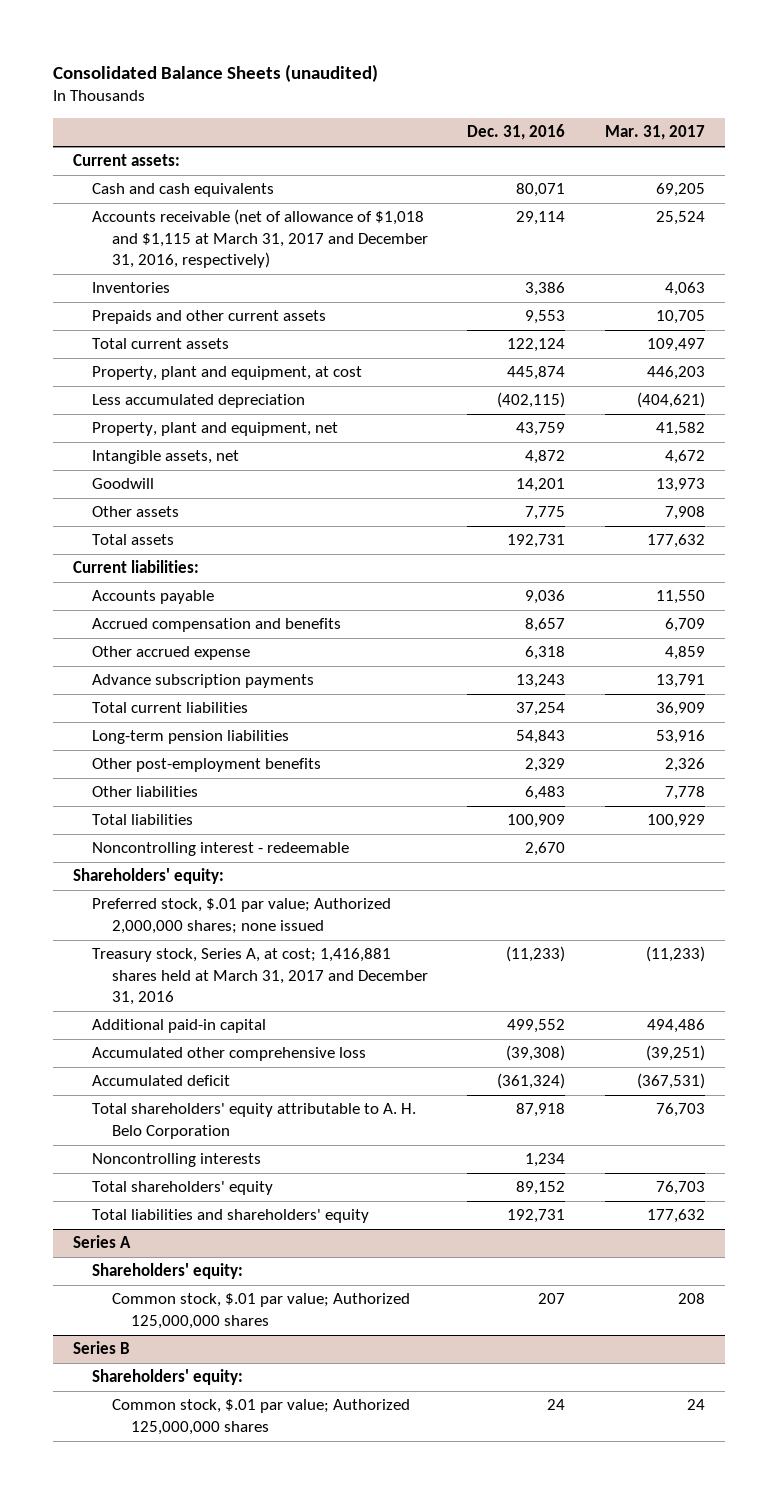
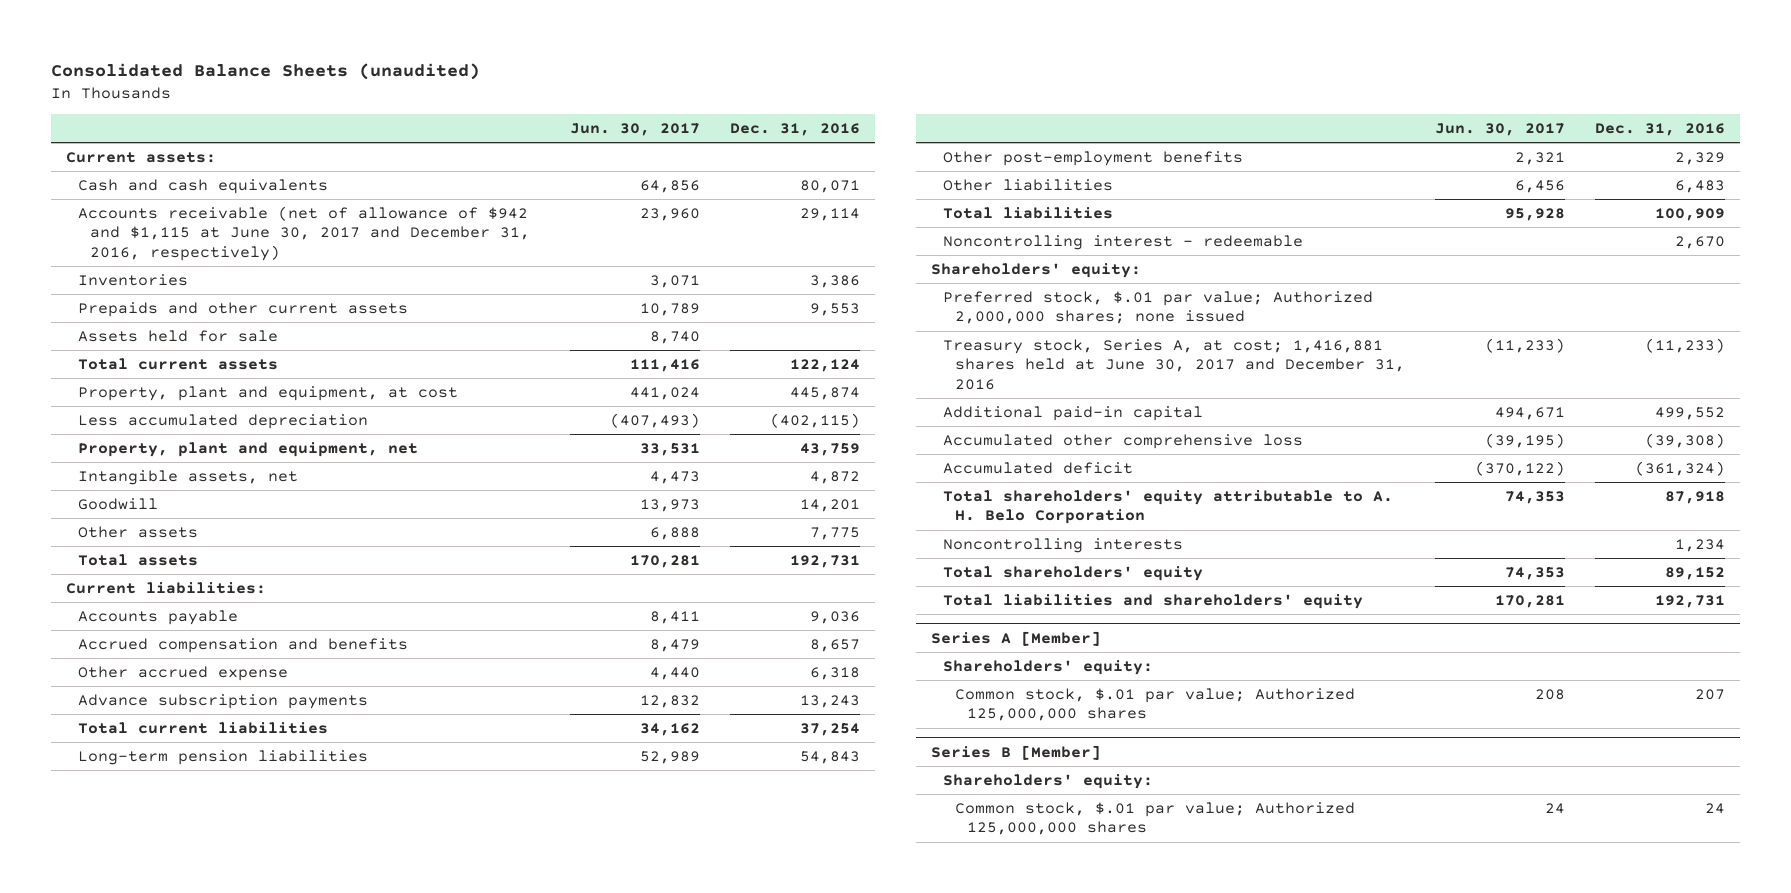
- | Dec. 31, 2016 | Mar. 31, 2017
+ | Jun. 30, 2017 | Dec. 31, 2016
- Accounts receivable (net of allowance of $1,018 and $1,115 at March 31, 2017 and December 31, 2016, respectively) | 29,114 | 25,524
+ Accounts receivable (net of allowance of $942 and $1,115 at June 30, 2017 and December 31, 2016, respectively) | 23,960 | 29,114
+ Assets held for sale | 8,740 |
- Treasury stock, Series A, at cost; 1,416,881 shares held at March 31, 2017 and December 31, 2016 | (11,233) | (11,233)
+ Treasury stock, Series A, at cost; 1,416,881 shares held at June 30, 2017 and December 31, 2016 | (11,233) | (11,233)
- Series A
+ Series A [Member]
- Series B
+ Series B [Member]

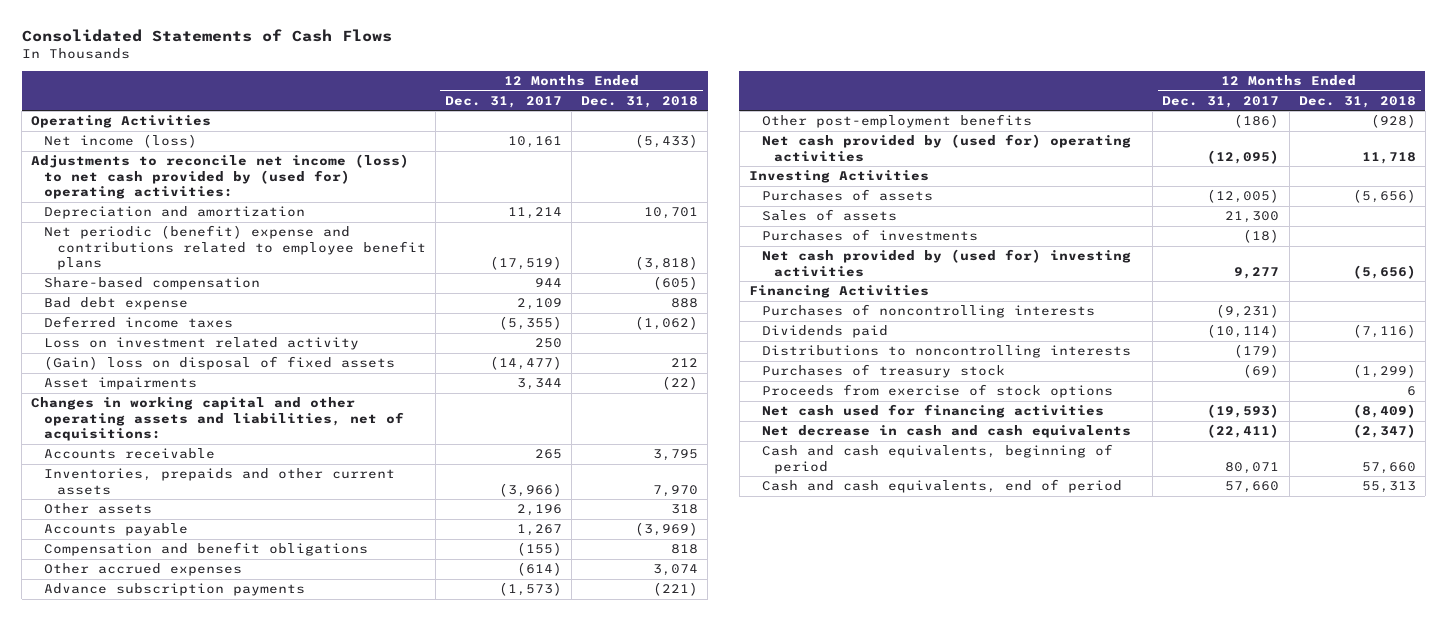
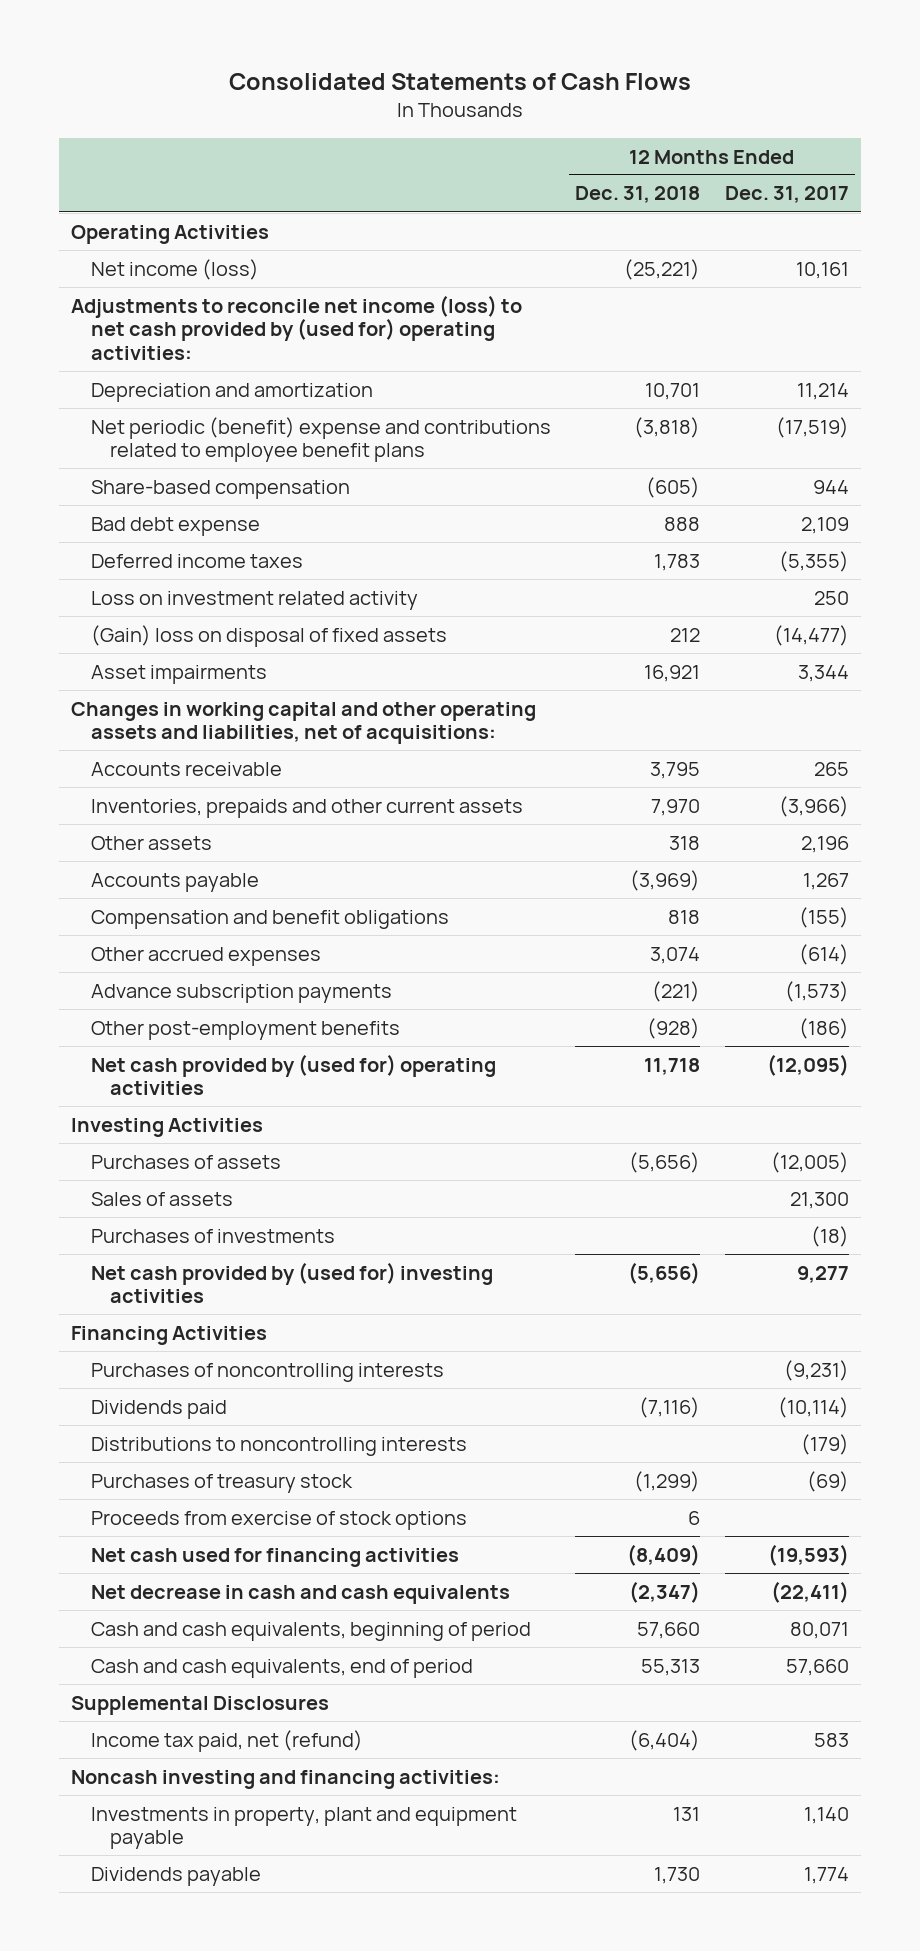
- | 12 Months Ended Dec. 31, 2017 | 12 Months Ended Dec. 31, 2018
+ | 12 Months Ended Dec. 31, 2018 | 12 Months Ended Dec. 31, 2017
- Net income (loss) | 10,161 | (5,433)
+ Net income (loss) | (25,221) | 10,161
- Deferred income taxes | (5,355) | (1,062)
+ Deferred income taxes | 1,783 | (5,355)
- Asset impairments | 3,344 | (22)
+ Asset impairments | 16,921 | 3,344
+ Supplemental Disclosures
+ Income tax paid, net (refund) | (6,404) | 583
+ Noncash investing and financing activities:
+ Investments in property, plant and equipment payable | 131 | 1,140
+ Dividends payable | 1,730 | 1,774

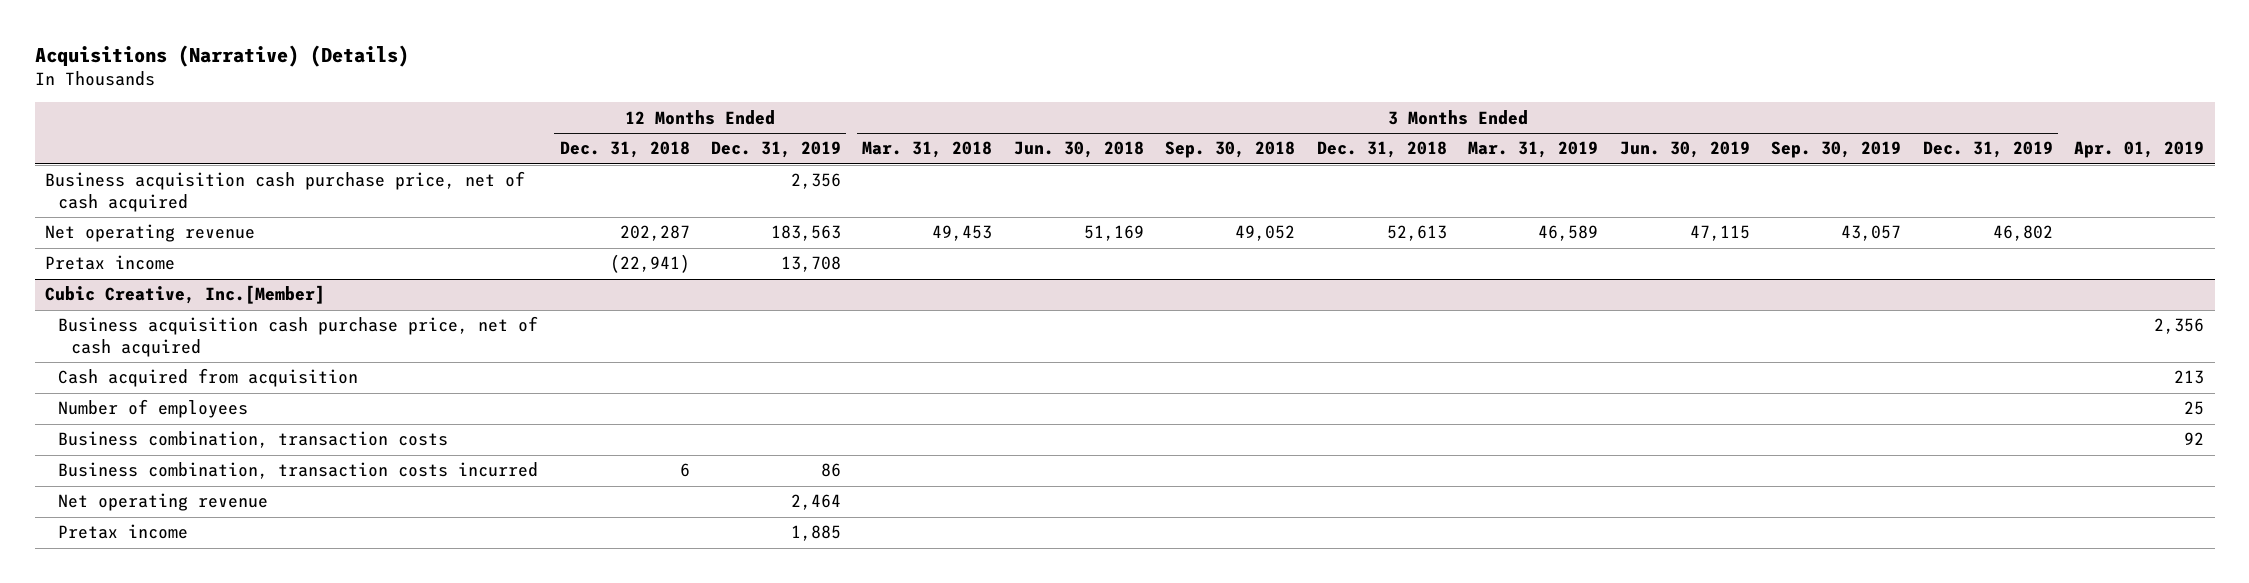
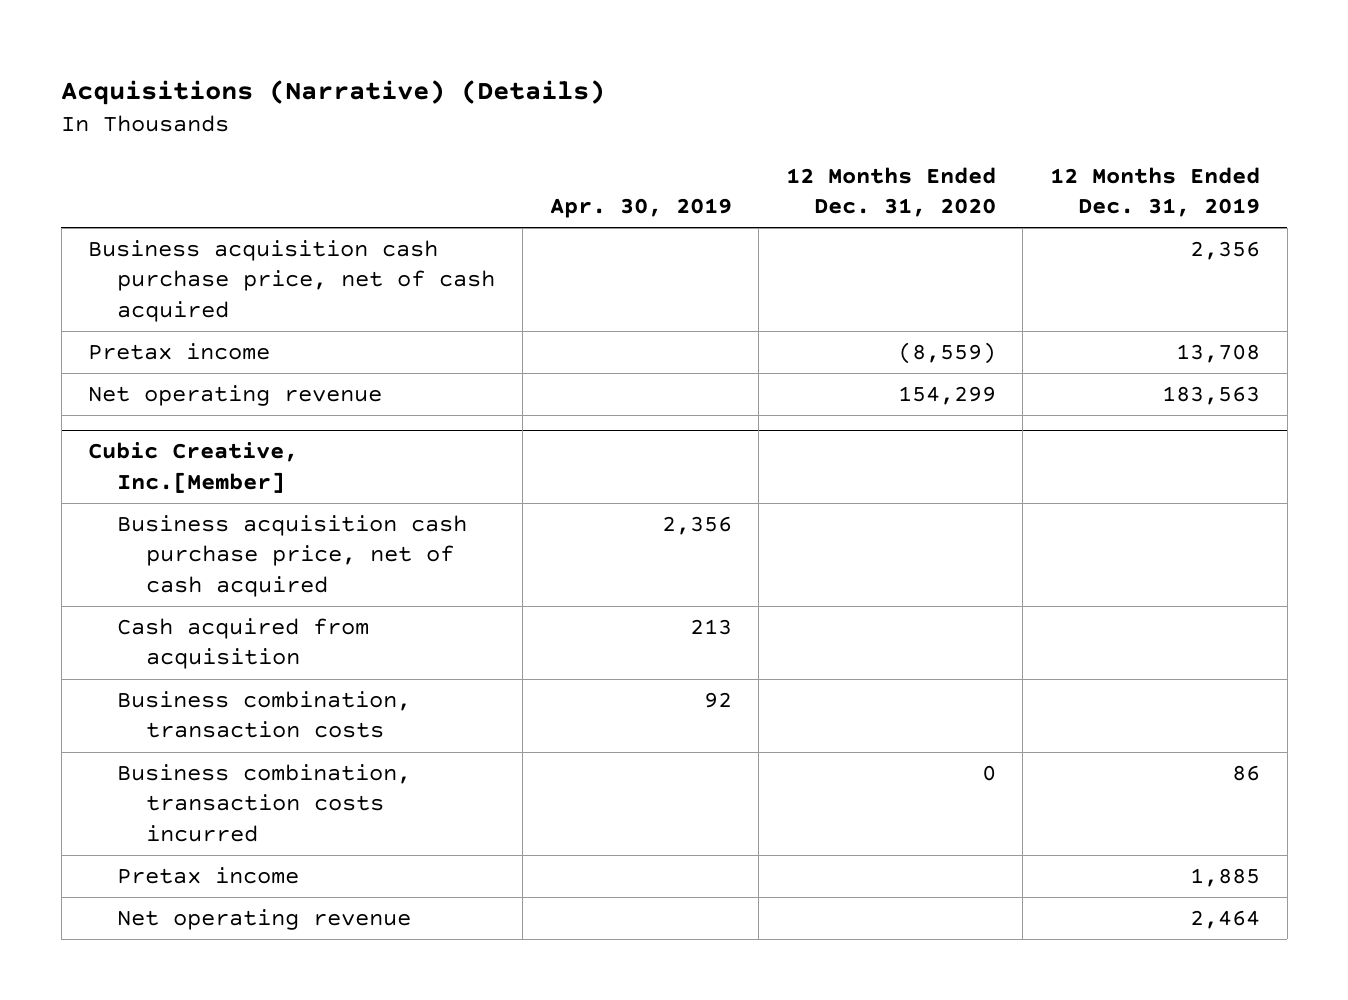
- | 12 Months Ended Dec. 31, 2018 | 12 Months Ended Dec. 31, 2019 | 3 Months Ended Mar. 31, 2018 | 3 Months Ended Jun. 30, 2018 | 3 Months Ended Sep. 30, 2018 | 3 Months Ended Dec. 31, 2018 | 3 Months Ended Mar. 31, 2019 | 3 Months Ended Jun. 30, 2019 | 3 Months Ended Sep. 30, 2019 | 3 Months Ended Dec. 31, 2019 | Apr. 01, 2019
+ | Apr. 30, 2019 | 12 Months Ended Dec. 31, 2020 | 12 Months Ended Dec. 31, 2019
moved down: Net operating revenue | | 154,299 | 183,563
@ Cubic Creative, Inc.[Member]
- Number of employees | | | | | | | | | | | 25
moved down: Net operating revenue | | | 2,464

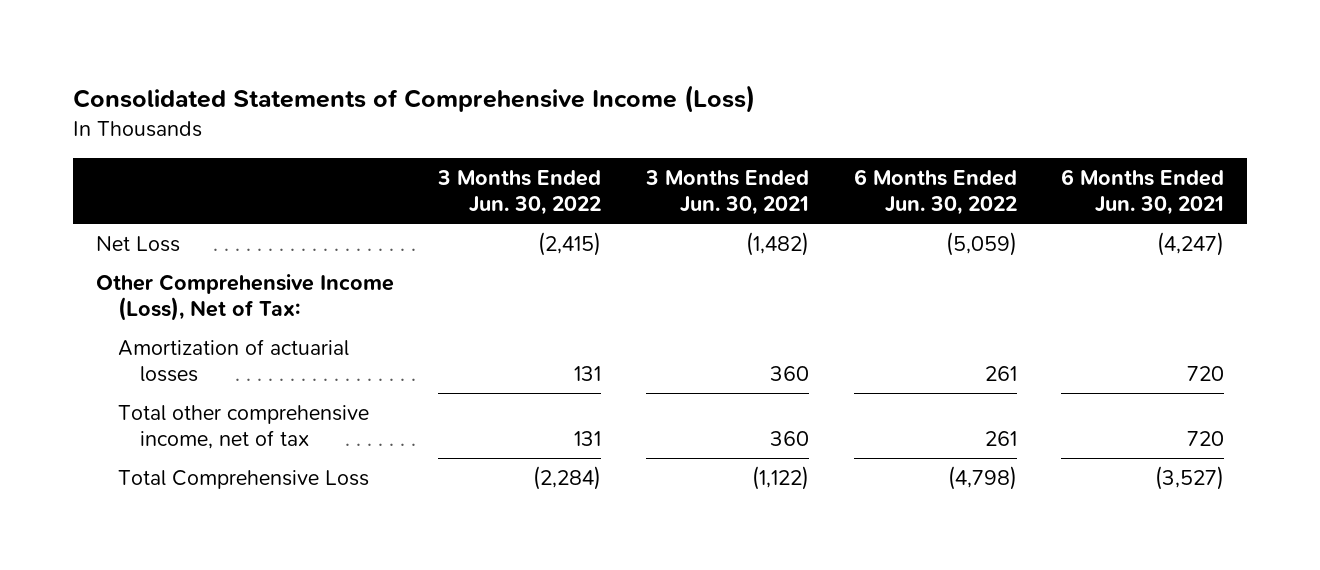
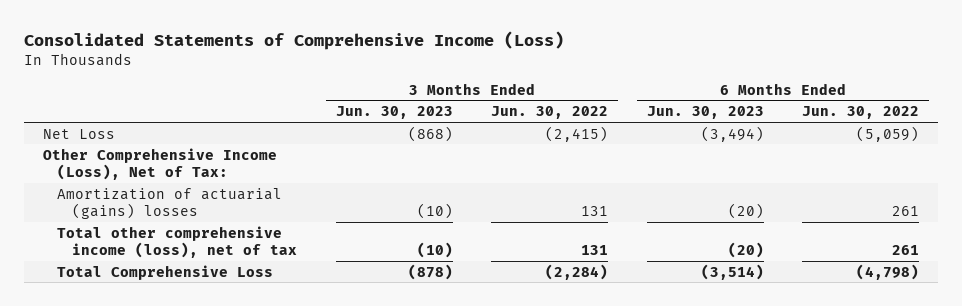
- | 3 Months Ended Jun. 30, 2022 | 3 Months Ended Jun. 30, 2021 | 6 Months Ended Jun. 30, 2022 | 6 Months Ended Jun. 30, 2021
+ | 3 Months Ended Jun. 30, 2023 | 3 Months Ended Jun. 30, 2022 | 6 Months Ended Jun. 30, 2023 | 6 Months Ended Jun. 30, 2022
- Amortization of actuarial losses | 131 | 360 | 261 | 720
- Total other comprehensive income, net of tax | 131 | 360 | 261 | 720
+ Amortization of actuarial (gains) losses | (10) | 131 | (20) | 261
+ Total other comprehensive income (loss), net of tax | (10) | 131 | (20) | 261

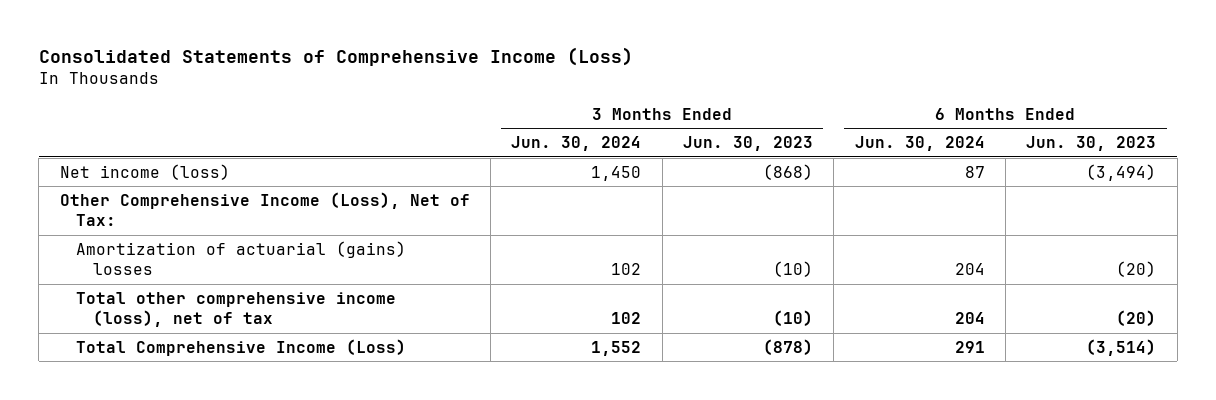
- | 3 Months Ended Jun. 30, 2023 | 3 Months Ended Jun. 30, 2022 | 6 Months Ended Jun. 30, 2023 | 6 Months Ended Jun. 30, 2022
+ | 3 Months Ended Jun. 30, 2024 | 3 Months Ended Jun. 30, 2023 | 6 Months Ended Jun. 30, 2024 | 6 Months Ended Jun. 30, 2023
- Net Loss | (868) | (2,415) | (3,494) | (5,059)
+ Net income (loss) | 1,450 | (868) | 87 | (3,494)
- Total Comprehensive Loss | (878) | (2,284) | (3,514) | (4,798)
+ Total Comprehensive Income (Loss) | 1,552 | (878) | 291 | (3,514)

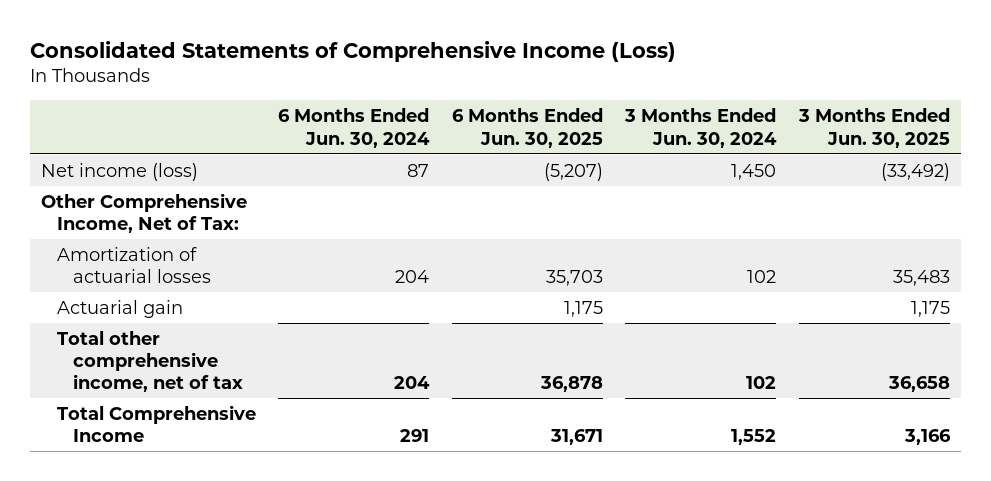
- | 3 Months Ended Jun. 30, 2024 | 3 Months Ended Jun. 30, 2023 | 6 Months Ended Jun. 30, 2024 | 6 Months Ended Jun. 30, 2023
+ | 6 Months Ended Jun. 30, 2024 | 6 Months Ended Jun. 30, 2025 | 3 Months Ended Jun. 30, 2024 | 3 Months Ended Jun. 30, 2025
- Other Comprehensive Income (Loss), Net of Tax:
- Amortization of actuarial (gains) losses | 102 | (10) | 204 | (20)
- Total other comprehensive income (loss), net of tax | 102 | (10) | 204 | (20)
- Total Comprehensive Income (Loss) | 1,552 | (878) | 291 | (3,514)
+ Other Comprehensive Income, Net of Tax:
+ Amortization of actuarial losses | 204 | 35,703 | 102 | 35,483
+ Actuarial gain | | 1,175 | | 1,175
+ Total other comprehensive income, net of tax | 204 | 36,878 | 102 | 36,658
+ Total Comprehensive Income | 291 | 31,671 | 1,552 | 3,166

